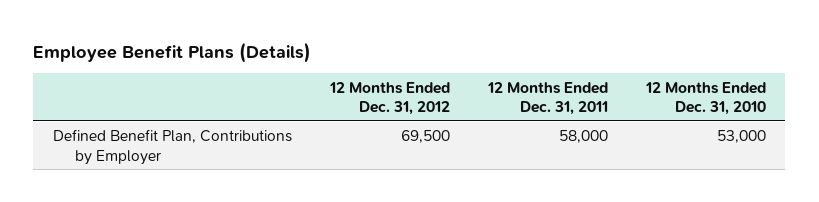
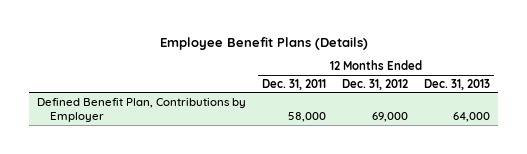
- | 12 Months Ended Dec. 31, 2012 | 12 Months Ended Dec. 31, 2011 | 12 Months Ended Dec. 31, 2010
+ | 12 Months Ended Dec. 31, 2011 | 12 Months Ended Dec. 31, 2012 | 12 Months Ended Dec. 31, 2013
- Defined Benefit Plan, Contributions by Employer | 69,500 | 58,000 | 53,000
+ Defined Benefit Plan, Contributions by Employer | 58,000 | 69,000 | 64,000

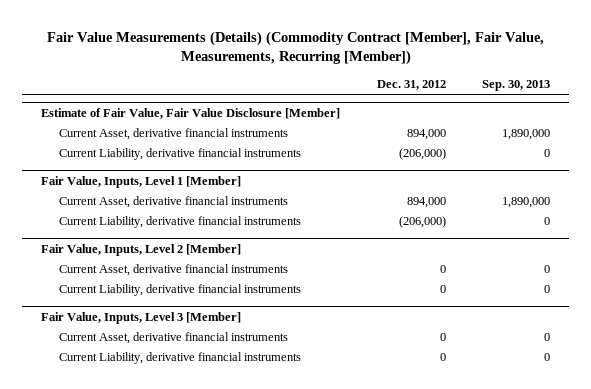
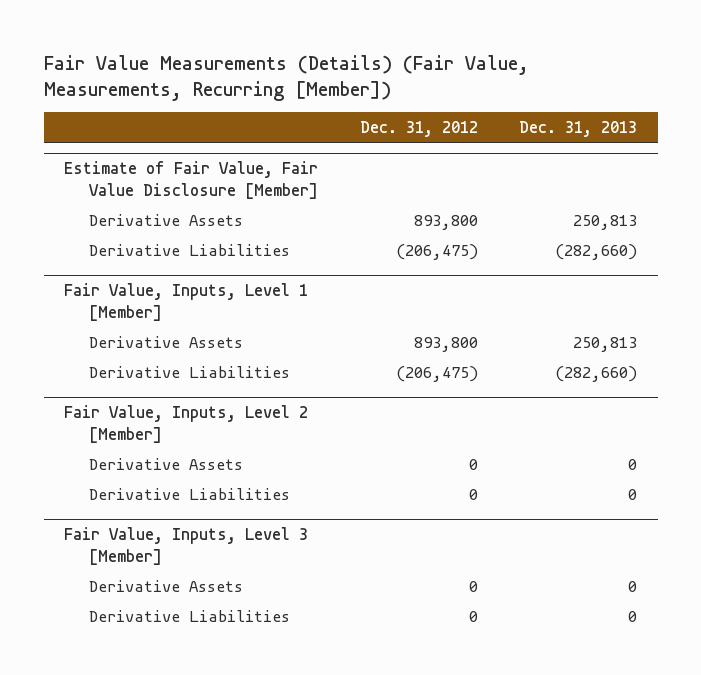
- Fair Value Measurements (Details) (Commodity Contract [Member], Fair Value, Measurements, Recurring [Member])
+ Fair Value Measurements (Details) (Fair Value, Measurements, Recurring [Member])
- | Dec. 31, 2012 | Sep. 30, 2013
+ | Dec. 31, 2012 | Dec. 31, 2013
@ Estimate of Fair Value, Fair Value Disclosure [Member]
- Current Asset, derivative financial instruments | 894,000 | 1,890,000
- Current Liability, derivative financial instruments | (206,000) | 0
+ Derivative Assets | 893,800 | 250,813
+ Derivative Liabilities | (206,475) | (282,660)
@ Fair Value, Inputs, Level 1 [Member]
- Current Asset, derivative financial instruments | 894,000 | 1,890,000
- Current Liability, derivative financial instruments | (206,000) | 0
+ Derivative Assets | 893,800 | 250,813
+ Derivative Liabilities | (206,475) | (282,660)
@ Fair Value, Inputs, Level 2 [Member]
- Current Asset, derivative financial instruments | 0 | 0
- Current Liability, derivative financial instruments | 0 | 0
+ Derivative Assets | 0 | 0
+ Derivative Liabilities | 0 | 0
@ Fair Value, Inputs, Level 3 [Member]
- Current Asset, derivative financial instruments | 0 | 0
- Current Liability, derivative financial instruments | 0 | 0
+ Derivative Assets | 0 | 0
+ Derivative Liabilities | 0 | 0

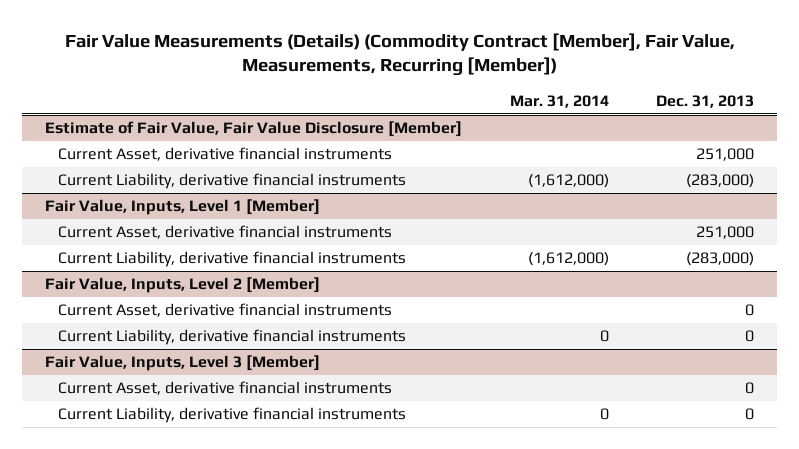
- Fair Value Measurements (Details) (Fair Value, Measurements, Recurring [Member])
+ Fair Value Measurements (Details) (Commodity Contract [Member], Fair Value, Measurements, Recurring [Member])
- | Dec. 31, 2012 | Dec. 31, 2013
+ | Mar. 31, 2014 | Dec. 31, 2013
@ Estimate of Fair Value, Fair Value Disclosure [Member]
- Derivative Assets | 893,800 | 250,813
- Derivative Liabilities | (206,475) | (282,660)
+ Current Asset, derivative financial instruments | | 251,000
+ Current Liability, derivative financial instruments | (1,612,000) | (283,000)
@ Fair Value, Inputs, Level 1 [Member]
- Derivative Assets | 893,800 | 250,813
- Derivative Liabilities | (206,475) | (282,660)
+ Current Asset, derivative financial instruments | | 251,000
+ Current Liability, derivative financial instruments | (1,612,000) | (283,000)
@ Fair Value, Inputs, Level 2 [Member]
- Derivative Assets | 0 | 0
- Derivative Liabilities | 0 | 0
+ Current Asset, derivative financial instruments | | 0
+ Current Liability, derivative financial instruments | 0 | 0
@ Fair Value, Inputs, Level 3 [Member]
- Derivative Assets | 0 | 0
- Derivative Liabilities | 0 | 0
+ Current Asset, derivative financial instruments | | 0
+ Current Liability, derivative financial instruments | 0 | 0

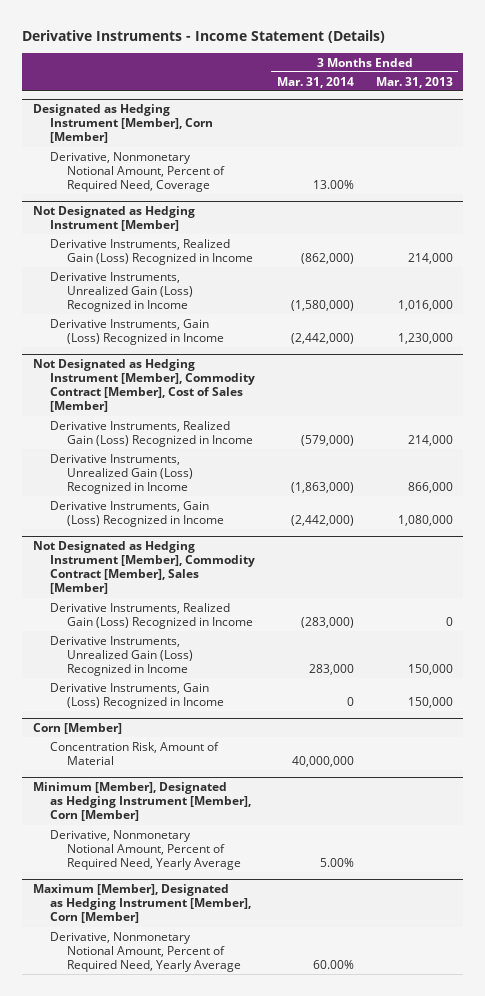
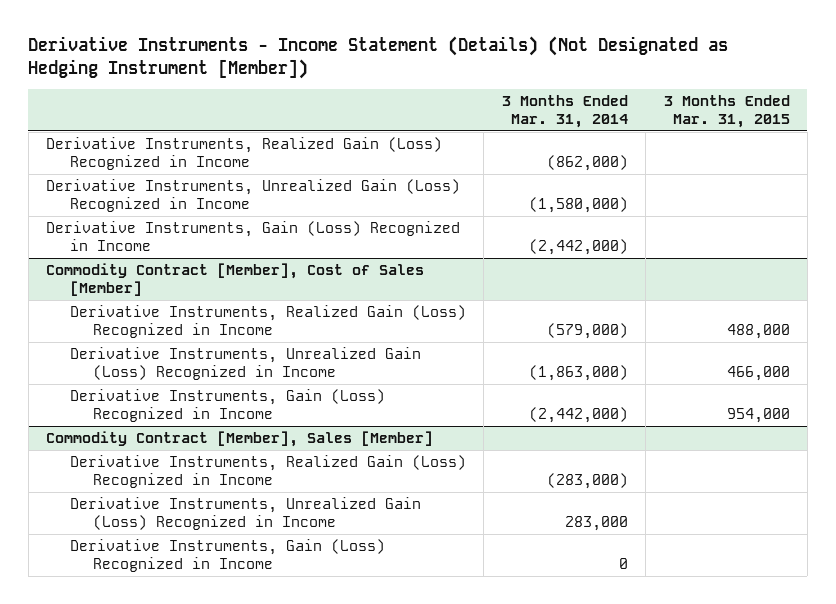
- Derivative Instruments - Income Statement (Details)
+ Derivative Instruments - Income Statement (Details) (Not Designated as Hedging Instrument [Member])
- | 3 Months Ended Mar. 31, 2014 | 3 Months Ended Mar. 31, 2013
+ | 3 Months Ended Mar. 31, 2014 | 3 Months Ended Mar. 31, 2015
- Designated as Hedging Instrument [Member], Corn [Member]
- Derivative, Nonmonetary Notional Amount, Percent of Required Need, Coverage | 13.00% |
- Not Designated as Hedging Instrument [Member]
- Not Designated as Hedging Instrument [Member], Commodity Contract [Member], Cost of Sales [Member]
+ Commodity Contract [Member], Cost of Sales [Member]
- Not Designated as Hedging Instrument [Member], Commodity Contract [Member], Sales [Member]
+ Commodity Contract [Member], Sales [Member]
- Corn [Member]
- Concentration Risk, Amount of Material | 40,000,000 |
- Minimum [Member], Designated as Hedging Instrument [Member], Corn [Member]
- Derivative, Nonmonetary Notional Amount, Percent of Required Need, Yearly Average | 5.00% |
- Maximum [Member], Designated as Hedging Instrument [Member], Corn [Member]
- Derivative, Nonmonetary Notional Amount, Percent of Required Need, Yearly Average | 60.00% |

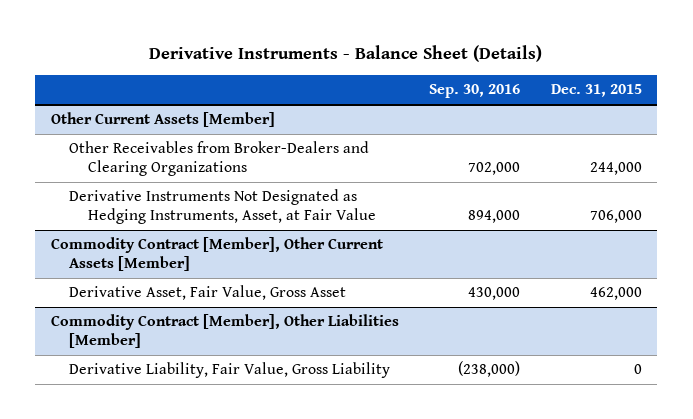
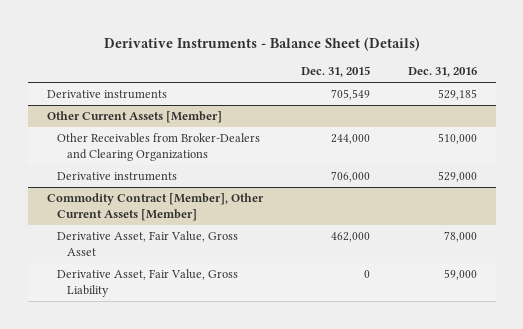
- | Sep. 30, 2016 | Dec. 31, 2015
+ | Dec. 31, 2015 | Dec. 31, 2016
+ Derivative instruments | 705,549 | 529,185
@ Other Current Assets [Member]
- Derivative Instruments Not Designated as Hedging Instruments, Asset, at Fair Value | 894,000 | 706,000
+ Derivative instruments | 706,000 | 529,000
- Commodity Contract [Member], Other Liabilities [Member]
- Derivative Liability, Fair Value, Gross Liability | (238,000) | 0
@ Commodity Contract [Member], Other Current Assets [Member]
+ Derivative Asset, Fair Value, Gross Liability | 0 | 59,000

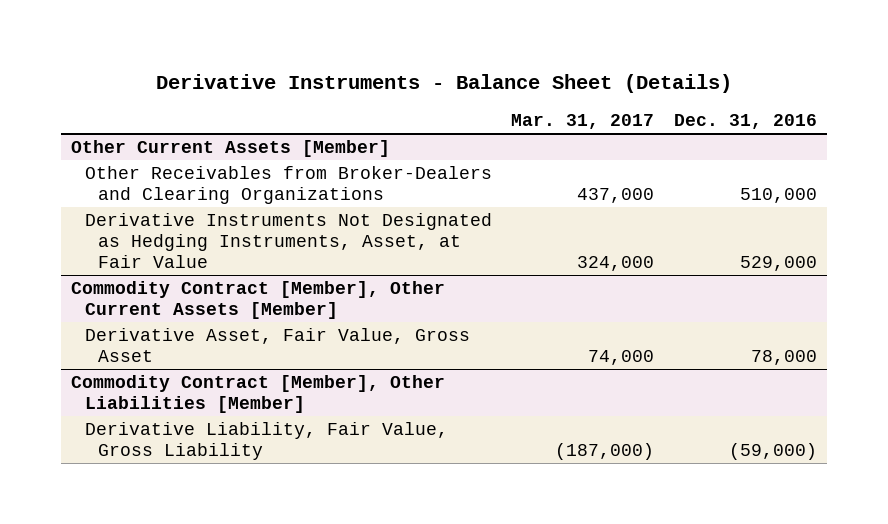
- | Dec. 31, 2015 | Dec. 31, 2016
+ | Mar. 31, 2017 | Dec. 31, 2016
- Derivative instruments | 705,549 | 529,185
@ Other Current Assets [Member]
- Derivative instruments | 706,000 | 529,000
+ Derivative Instruments Not Designated as Hedging Instruments, Asset, at Fair Value | 324,000 | 529,000
@ Commodity Contract [Member], Other Current Assets [Member]
- Derivative Asset, Fair Value, Gross Liability | 0 | 59,000
+ Commodity Contract [Member], Other Liabilities [Member]
+ Derivative Liability, Fair Value, Gross Liability | (187,000) | (59,000)

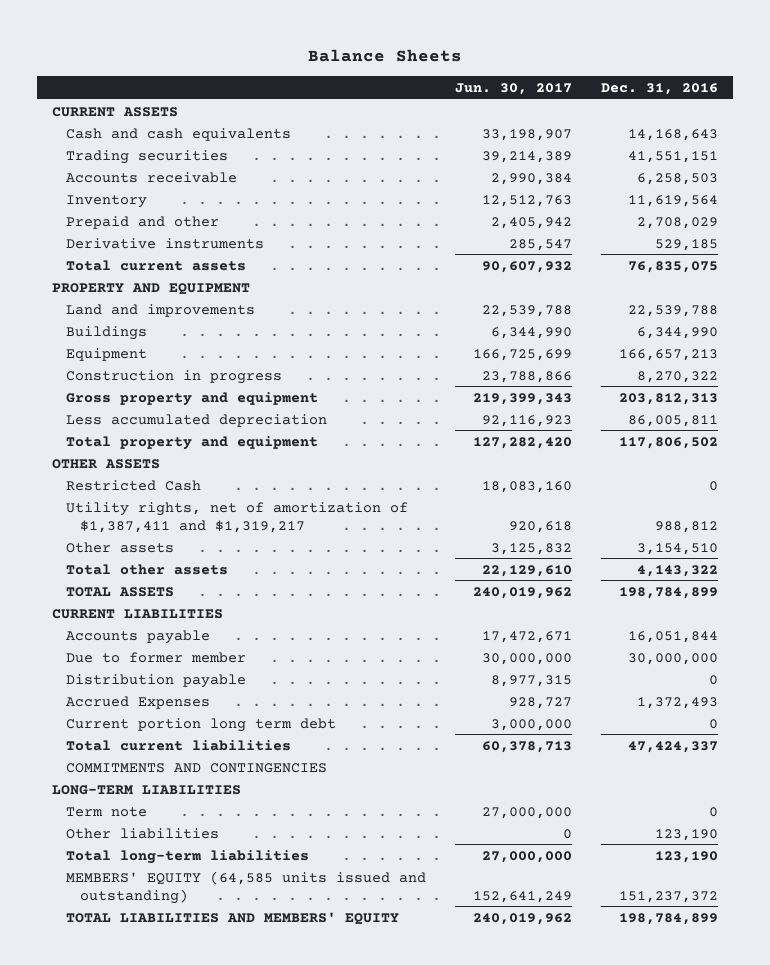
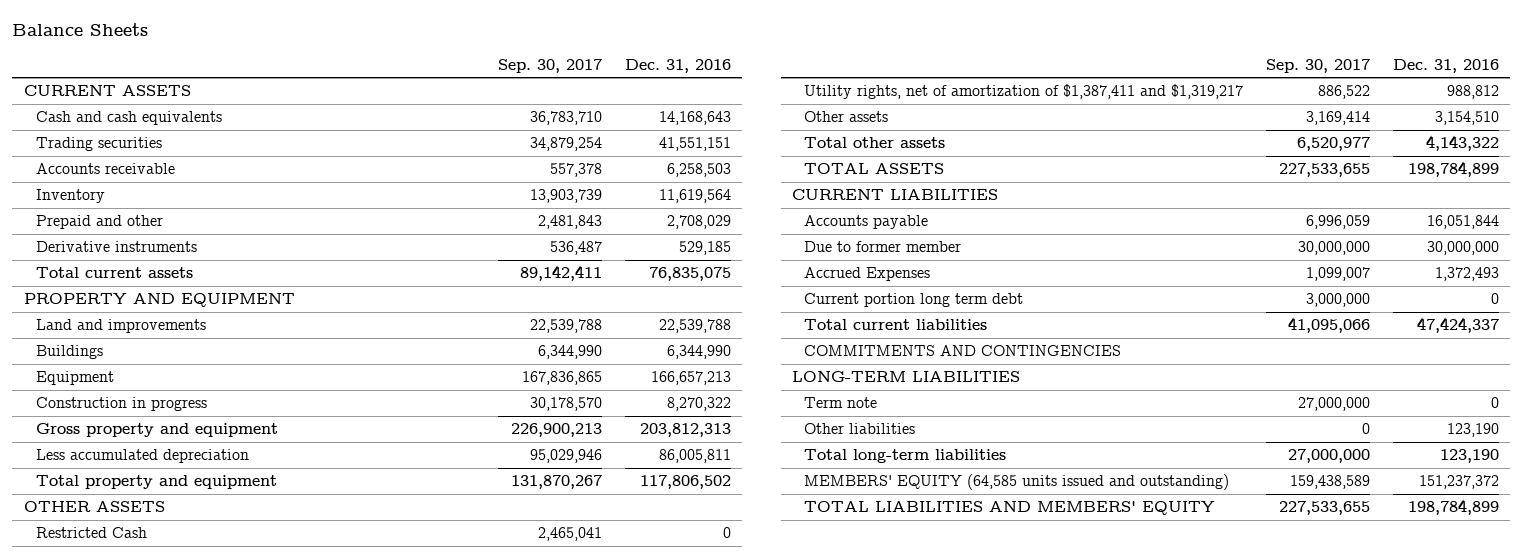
- | Jun. 30, 2017 | Dec. 31, 2016
+ | Sep. 30, 2017 | Dec. 31, 2016
- Distribution payable | 8,977,315 | 0

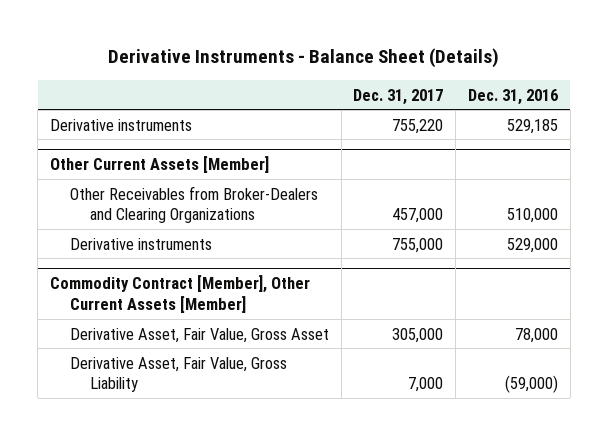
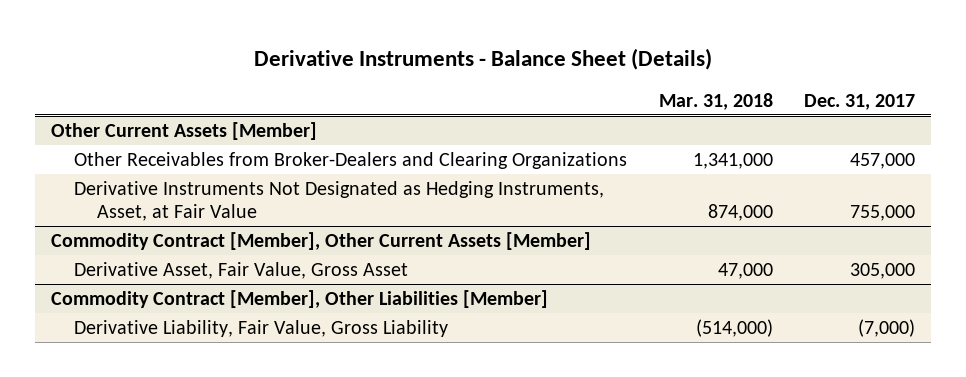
- | Dec. 31, 2017 | Dec. 31, 2016
+ | Mar. 31, 2018 | Dec. 31, 2017
- Derivative instruments | 755,220 | 529,185
@ Other Current Assets [Member]
- Derivative instruments | 755,000 | 529,000
+ Derivative Instruments Not Designated as Hedging Instruments, Asset, at Fair Value | 874,000 | 755,000
@ Commodity Contract [Member], Other Current Assets [Member]
- Derivative Asset, Fair Value, Gross Liability | 7,000 | (59,000)
+ Commodity Contract [Member], Other Liabilities [Member]
+ Derivative Liability, Fair Value, Gross Liability | (514,000) | (7,000)

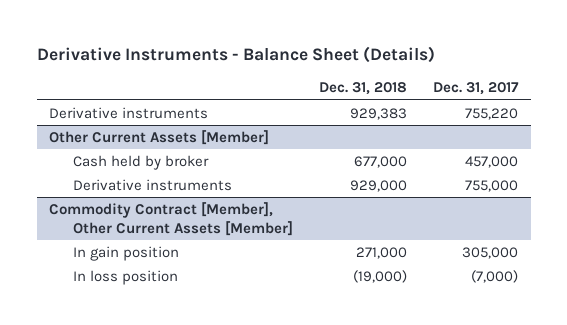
- | Mar. 31, 2018 | Dec. 31, 2017
+ | Dec. 31, 2018 | Dec. 31, 2017
+ Derivative instruments | 929,383 | 755,220
@ Other Current Assets [Member]
- Other Receivables from Broker-Dealers and Clearing Organizations | 1,341,000 | 457,000
- Derivative Instruments Not Designated as Hedging Instruments, Asset, at Fair Value | 874,000 | 755,000
+ Cash held by broker | 677,000 | 457,000
+ Derivative instruments | 929,000 | 755,000
@ Commodity Contract [Member], Other Current Assets [Member]
- Derivative Asset, Fair Value, Gross Asset | 47,000 | 305,000
- Commodity Contract [Member], Other Liabilities [Member]
- Derivative Liability, Fair Value, Gross Liability | (514,000) | (7,000)
@ Commodity Contract [Member], Other Current Assets [Member]
+ In gain position | 271,000 | 305,000
+ In loss position | (19,000) | (7,000)

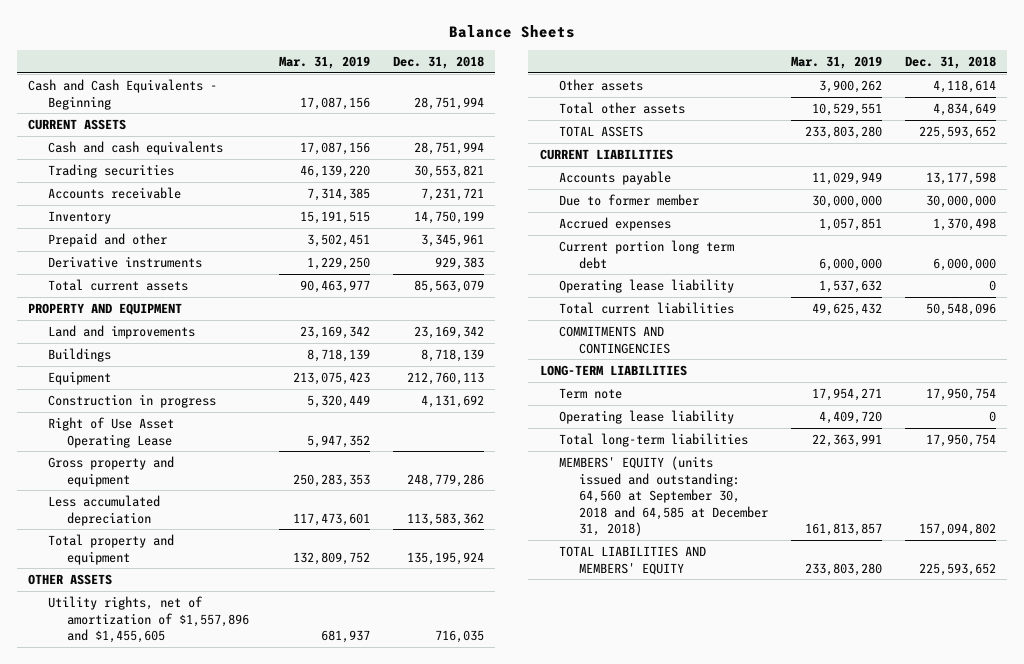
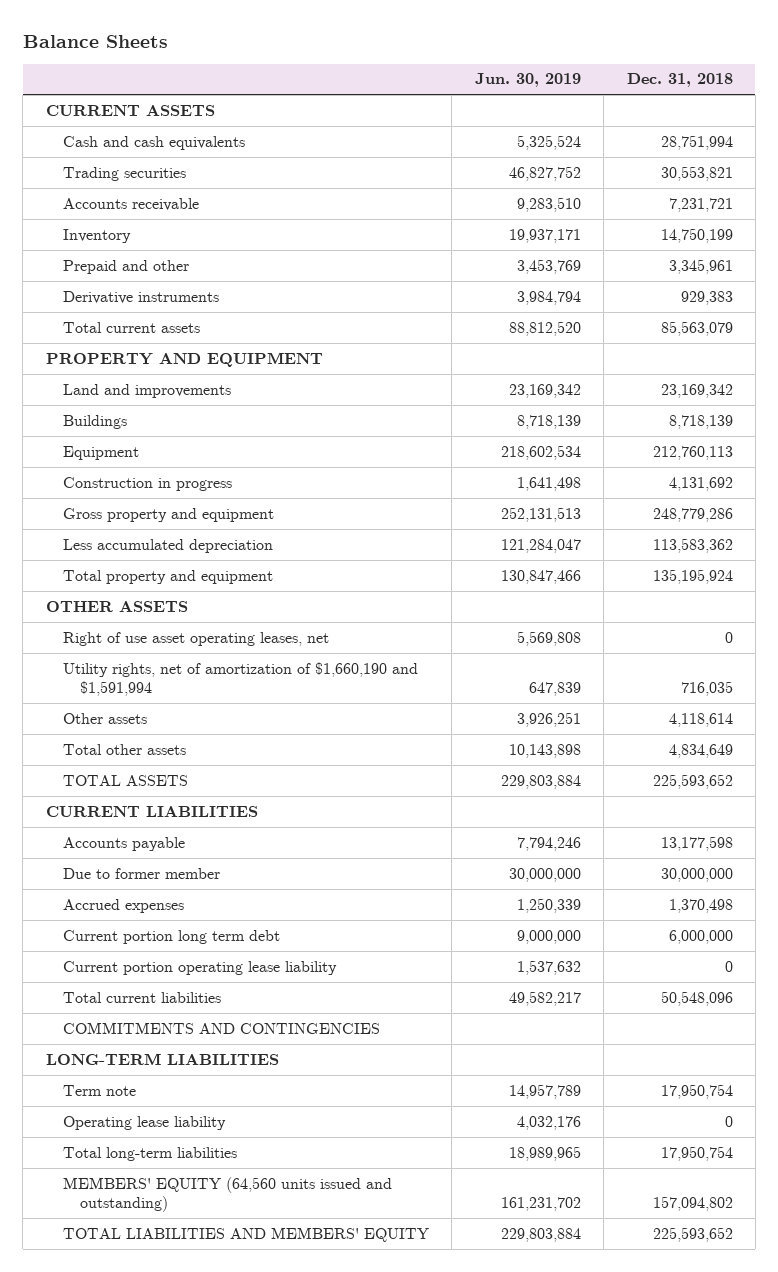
- | Mar. 31, 2019 | Dec. 31, 2018
+ | Jun. 30, 2019 | Dec. 31, 2018
- Cash and Cash Equivalents - Beginning | 17,087,156 | 28,751,994
- Right of Use Asset Operating Lease | 5,947,352 |
- Utility rights, net of amortization of $1,557,896 and $1,455,605 | 681,937 | 716,035
+ Right of use asset operating leases, net | 5,569,808 | 0
+ Utility rights, net of amortization of $1,660,190 and $1,591,994 | 647,839 | 716,035
- Operating lease liability | 1,537,632 | 0
+ Current portion operating lease liability | 1,537,632 | 0
- MEMBERS' EQUITY (units issued and outstanding: 64,560 at September 30, 2018 and 64,585 at December 31, 2018) | 161,813,857 | 157,094,802
+ MEMBERS' EQUITY (64,560 units issued and outstanding) | 161,231,702 | 157,094,802

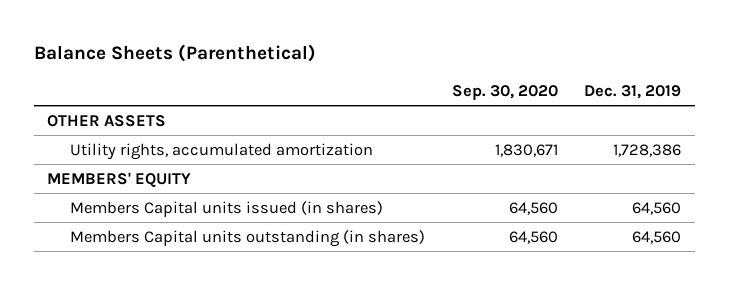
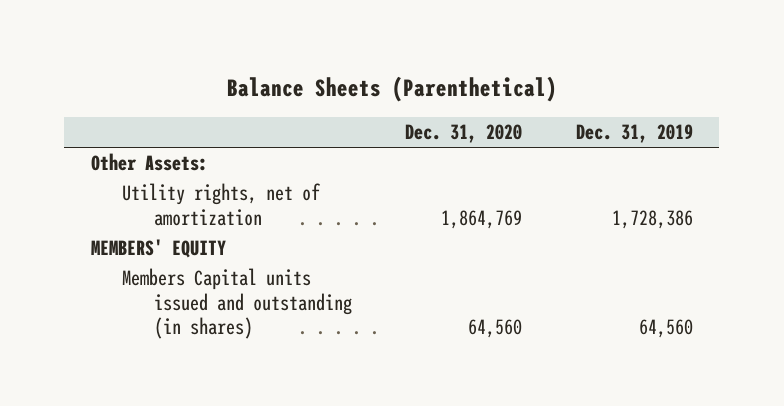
- | Sep. 30, 2020 | Dec. 31, 2019
+ | Dec. 31, 2020 | Dec. 31, 2019
- OTHER ASSETS
- Utility rights, accumulated amortization | 1,830,671 | 1,728,386
+ Other Assets:
+ Utility rights, net of amortization | 1,864,769 | 1,728,386
- Members Capital units issued (in shares) | 64,560 | 64,560
- Members Capital units outstanding (in shares) | 64,560 | 64,560
+ Members Capital units issued and outstanding (in shares) | 64,560 | 64,560

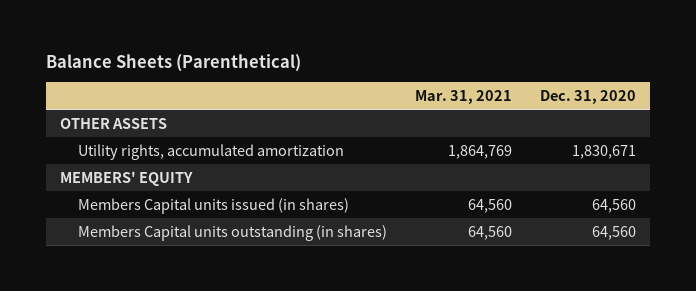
- | Dec. 31, 2020 | Dec. 31, 2019
+ | Mar. 31, 2021 | Dec. 31, 2020
- Other Assets:
- Utility rights, net of amortization | 1,864,769 | 1,728,386
+ OTHER ASSETS
+ Utility rights, accumulated amortization | 1,864,769 | 1,830,671
- Members Capital units issued and outstanding (in shares) | 64,560 | 64,560
+ Members Capital units issued (in shares) | 64,560 | 64,560
+ Members Capital units outstanding (in shares) | 64,560 | 64,560

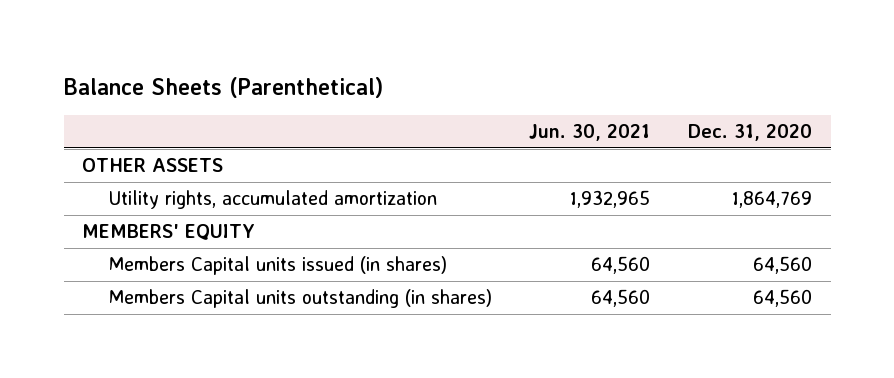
- | Mar. 31, 2021 | Dec. 31, 2020
+ | Jun. 30, 2021 | Dec. 31, 2020
- Utility rights, accumulated amortization | 1,864,769 | 1,830,671
+ Utility rights, accumulated amortization | 1,932,965 | 1,864,769

